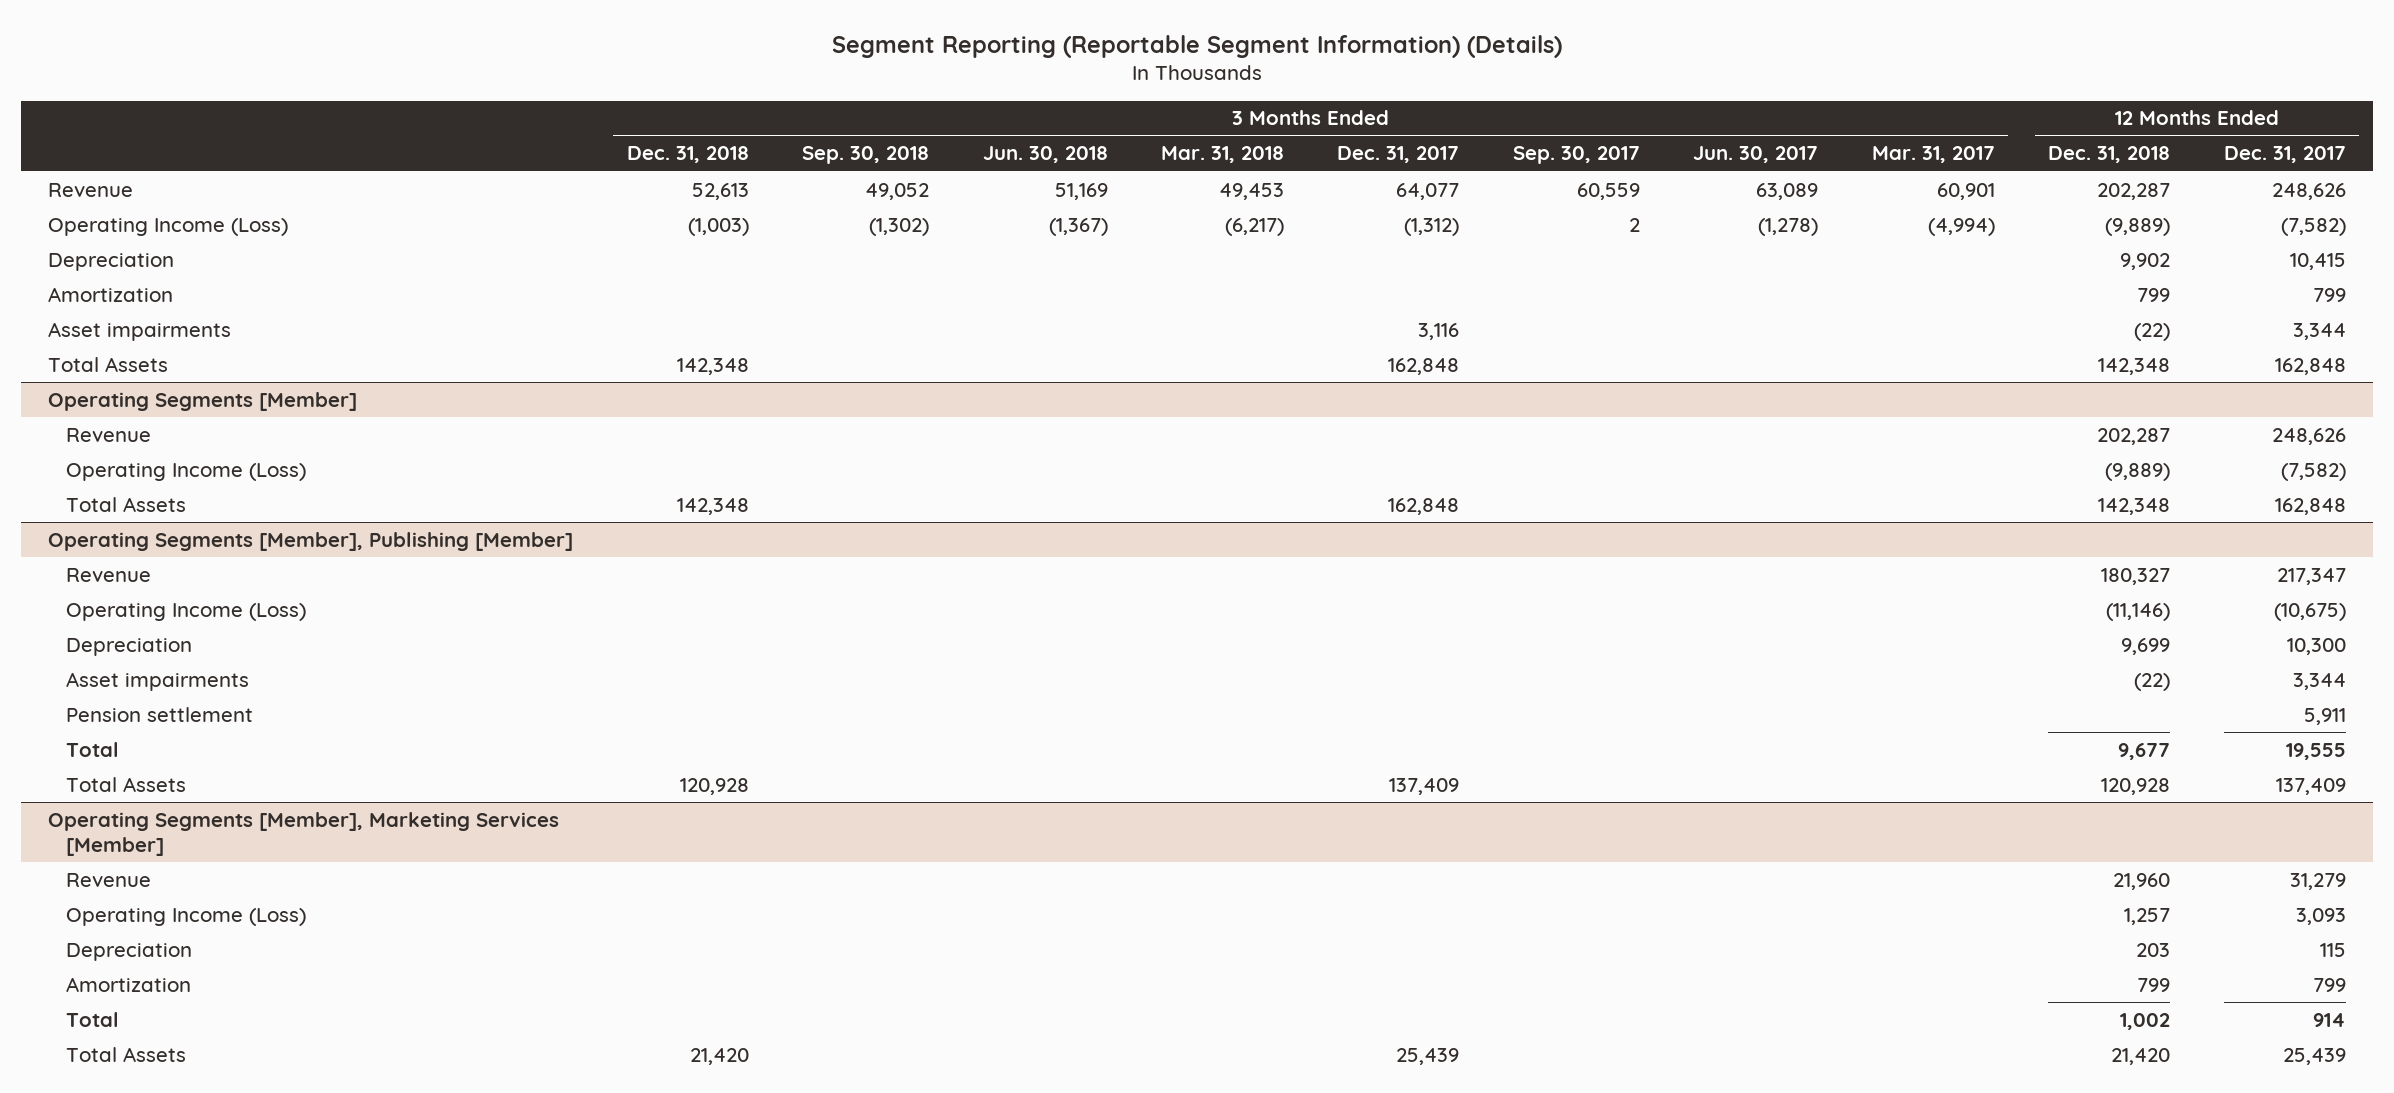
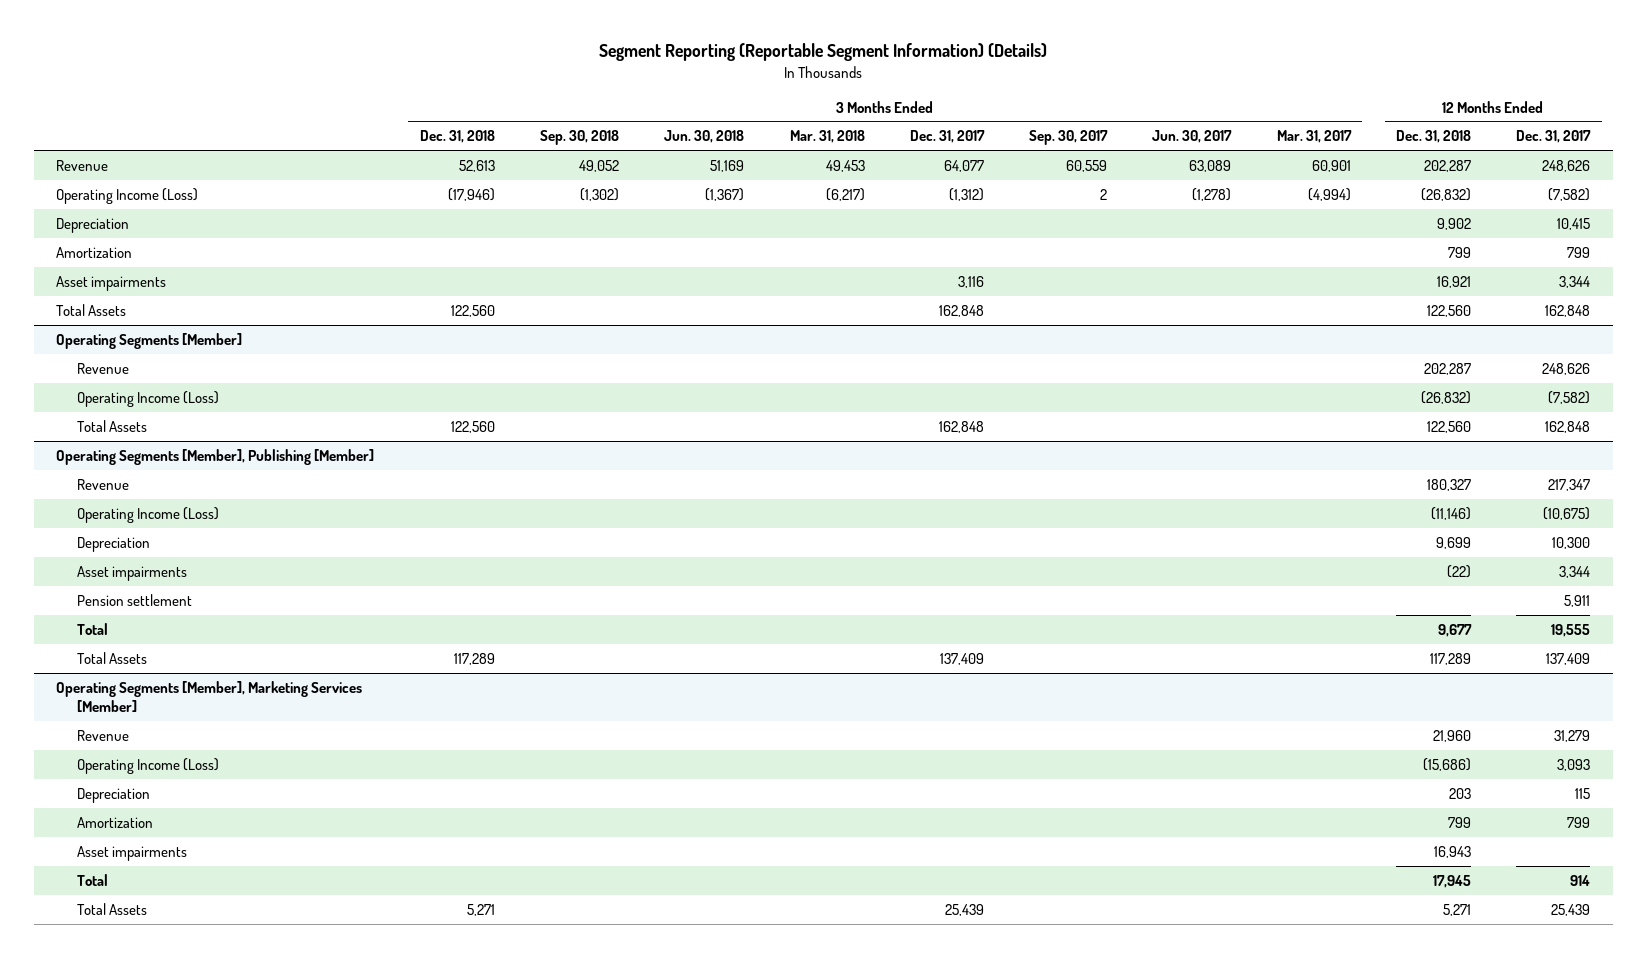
- Operating Income (Loss) | (1,003) | (1,302) | (1,367) | (6,217) | (1,312) | 2 | (1,278) | (4,994) | (9,889) | (7,582)
+ Operating Income (Loss) | (17,946) | (1,302) | (1,367) | (6,217) | (1,312) | 2 | (1,278) | (4,994) | (26,832) | (7,582)
- Asset impairments | | | | | 3,116 | | | | (22) | 3,344
- Total Assets | 142,348 | | | | 162,848 | | | | 142,348 | 162,848
+ Asset impairments | | | | | 3,116 | | | | 16,921 | 3,344
+ Total Assets | 122,560 | | | | 162,848 | | | | 122,560 | 162,848
@ Operating Segments [Member]
- Operating Income (Loss) | | | | | | | | | (9,889) | (7,582)
- Total Assets | 142,348 | | | | 162,848 | | | | 142,348 | 162,848
+ Operating Income (Loss) | | | | | | | | | (26,832) | (7,582)
+ Total Assets | 122,560 | | | | 162,848 | | | | 122,560 | 162,848
@ Operating Segments [Member], Publishing [Member]
- Total Assets | 120,928 | | | | 137,409 | | | | 120,928 | 137,409
+ Total Assets | 117,289 | | | | 137,409 | | | | 117,289 | 137,409
@ Operating Segments [Member], Marketing Services [Member]
- Operating Income (Loss) | | | | | | | | | 1,257 | 3,093
+ Operating Income (Loss) | | | | | | | | | (15,686) | 3,093
- Total | | | | | | | | | 1,002 | 914
- Total Assets | 21,420 | | | | 25,439 | | | | 21,420 | 25,439
+ Asset impairments | | | | | | | | | 16,943 |
+ Total | | | | | | | | | 17,945 | 914
+ Total Assets | 5,271 | | | | 25,439 | | | | 5,271 | 25,439

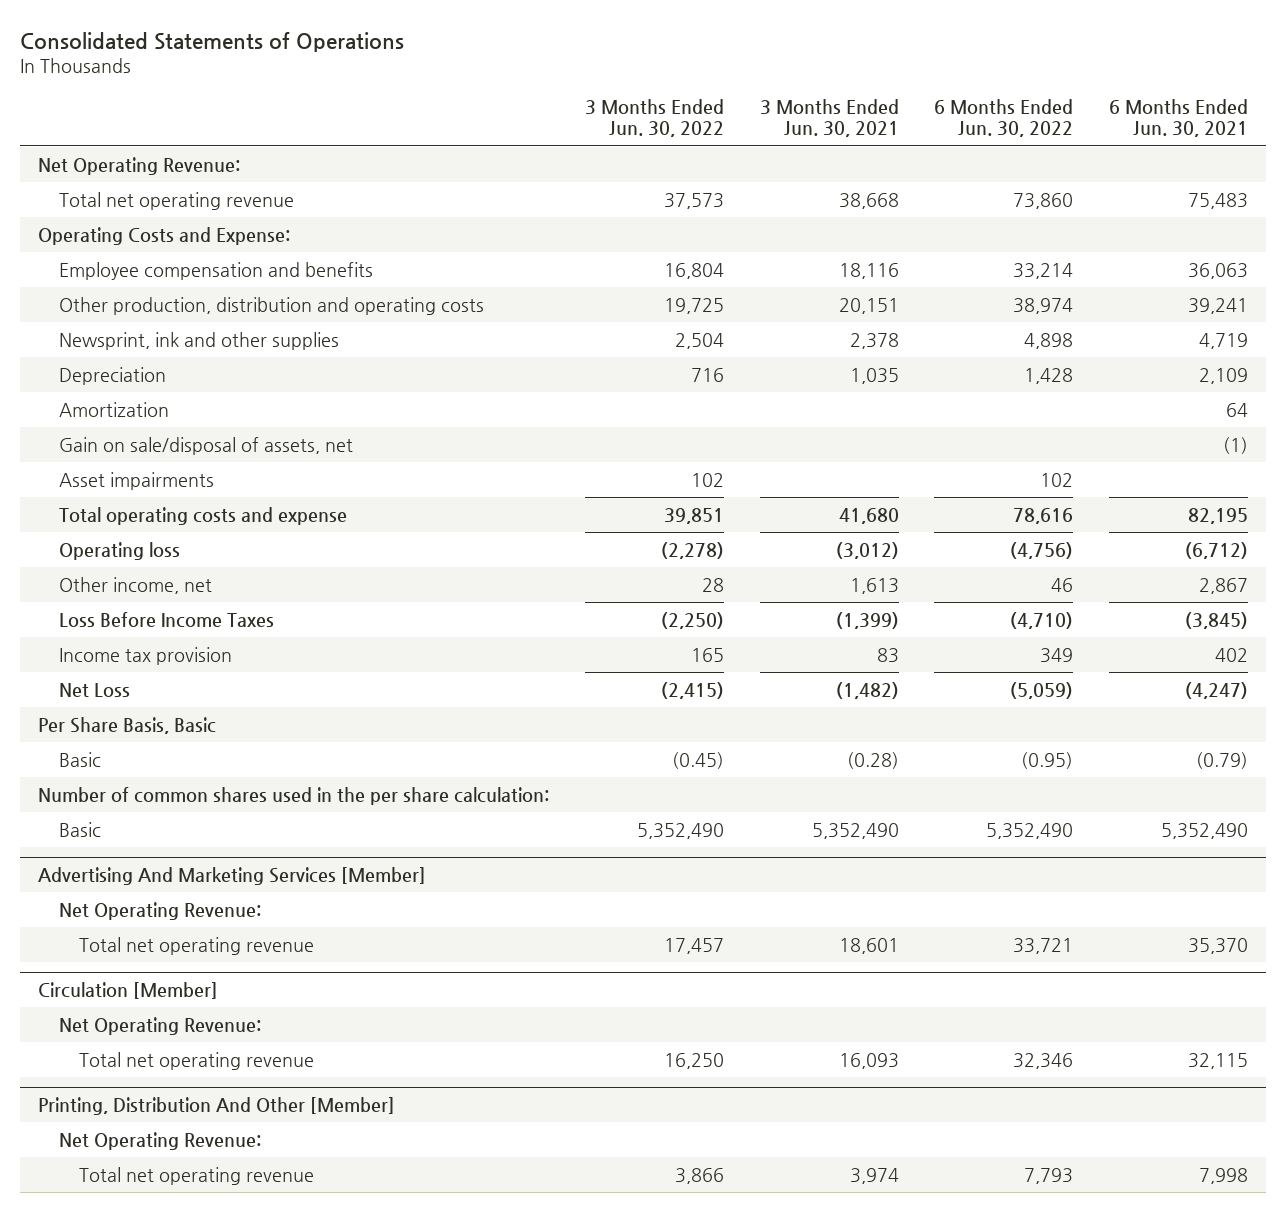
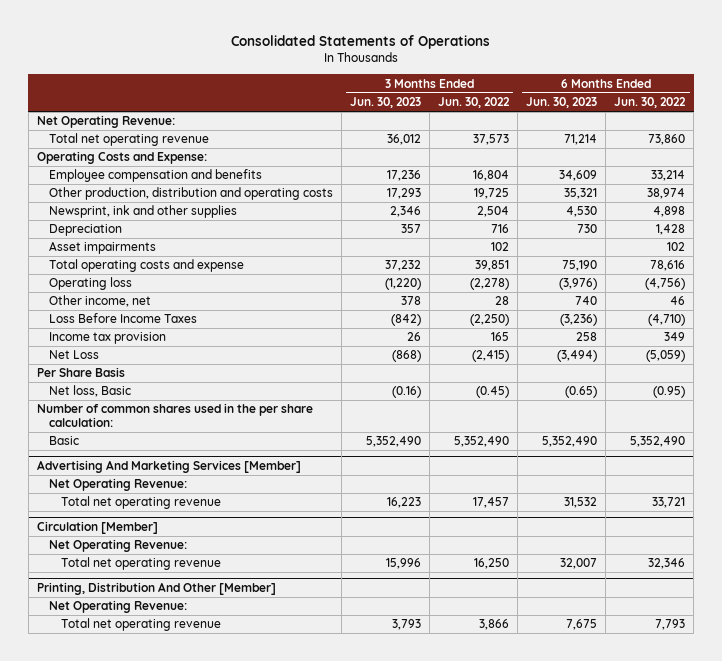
- | 3 Months Ended Jun. 30, 2022 | 3 Months Ended Jun. 30, 2021 | 6 Months Ended Jun. 30, 2022 | 6 Months Ended Jun. 30, 2021
+ | 3 Months Ended Jun. 30, 2023 | 3 Months Ended Jun. 30, 2022 | 6 Months Ended Jun. 30, 2023 | 6 Months Ended Jun. 30, 2022
- Amortization | | | | 64
- Gain on sale/disposal of assets, net | | | | (1)
- Per Share Basis, Basic
- Basic | (0.45) | (0.28) | (0.95) | (0.79)
+ Per Share Basis
+ Net loss, Basic | (0.16) | (0.45) | (0.65) | (0.95)

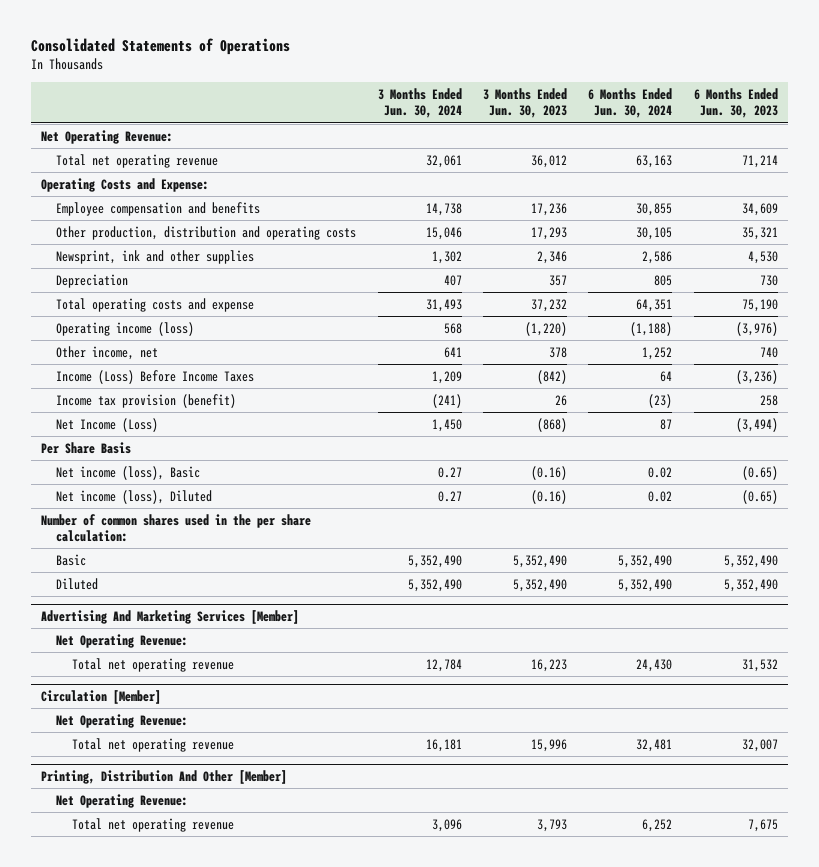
- | 3 Months Ended Jun. 30, 2023 | 3 Months Ended Jun. 30, 2022 | 6 Months Ended Jun. 30, 2023 | 6 Months Ended Jun. 30, 2022
+ | 3 Months Ended Jun. 30, 2024 | 3 Months Ended Jun. 30, 2023 | 6 Months Ended Jun. 30, 2024 | 6 Months Ended Jun. 30, 2023
- Asset impairments | | 102 | | 102
- Operating loss | (1,220) | (2,278) | (3,976) | (4,756)
+ Operating income (loss) | 568 | (1,220) | (1,188) | (3,976)
- Loss Before Income Taxes | (842) | (2,250) | (3,236) | (4,710)
- Income tax provision | 26 | 165 | 258 | 349
- Net Loss | (868) | (2,415) | (3,494) | (5,059)
+ Income (Loss) Before Income Taxes | 1,209 | (842) | 64 | (3,236)
+ Income tax provision (benefit) | (241) | 26 | (23) | 258
+ Net Income (Loss) | 1,450 | (868) | 87 | (3,494)
- Net loss, Basic | (0.16) | (0.45) | (0.65) | (0.95)
+ Net income (loss), Basic | 0.27 | (0.16) | 0.02 | (0.65)
+ Net income (loss), Diluted | 0.27 | (0.16) | 0.02 | (0.65)
+ Diluted | 5,352,490 | 5,352,490 | 5,352,490 | 5,352,490

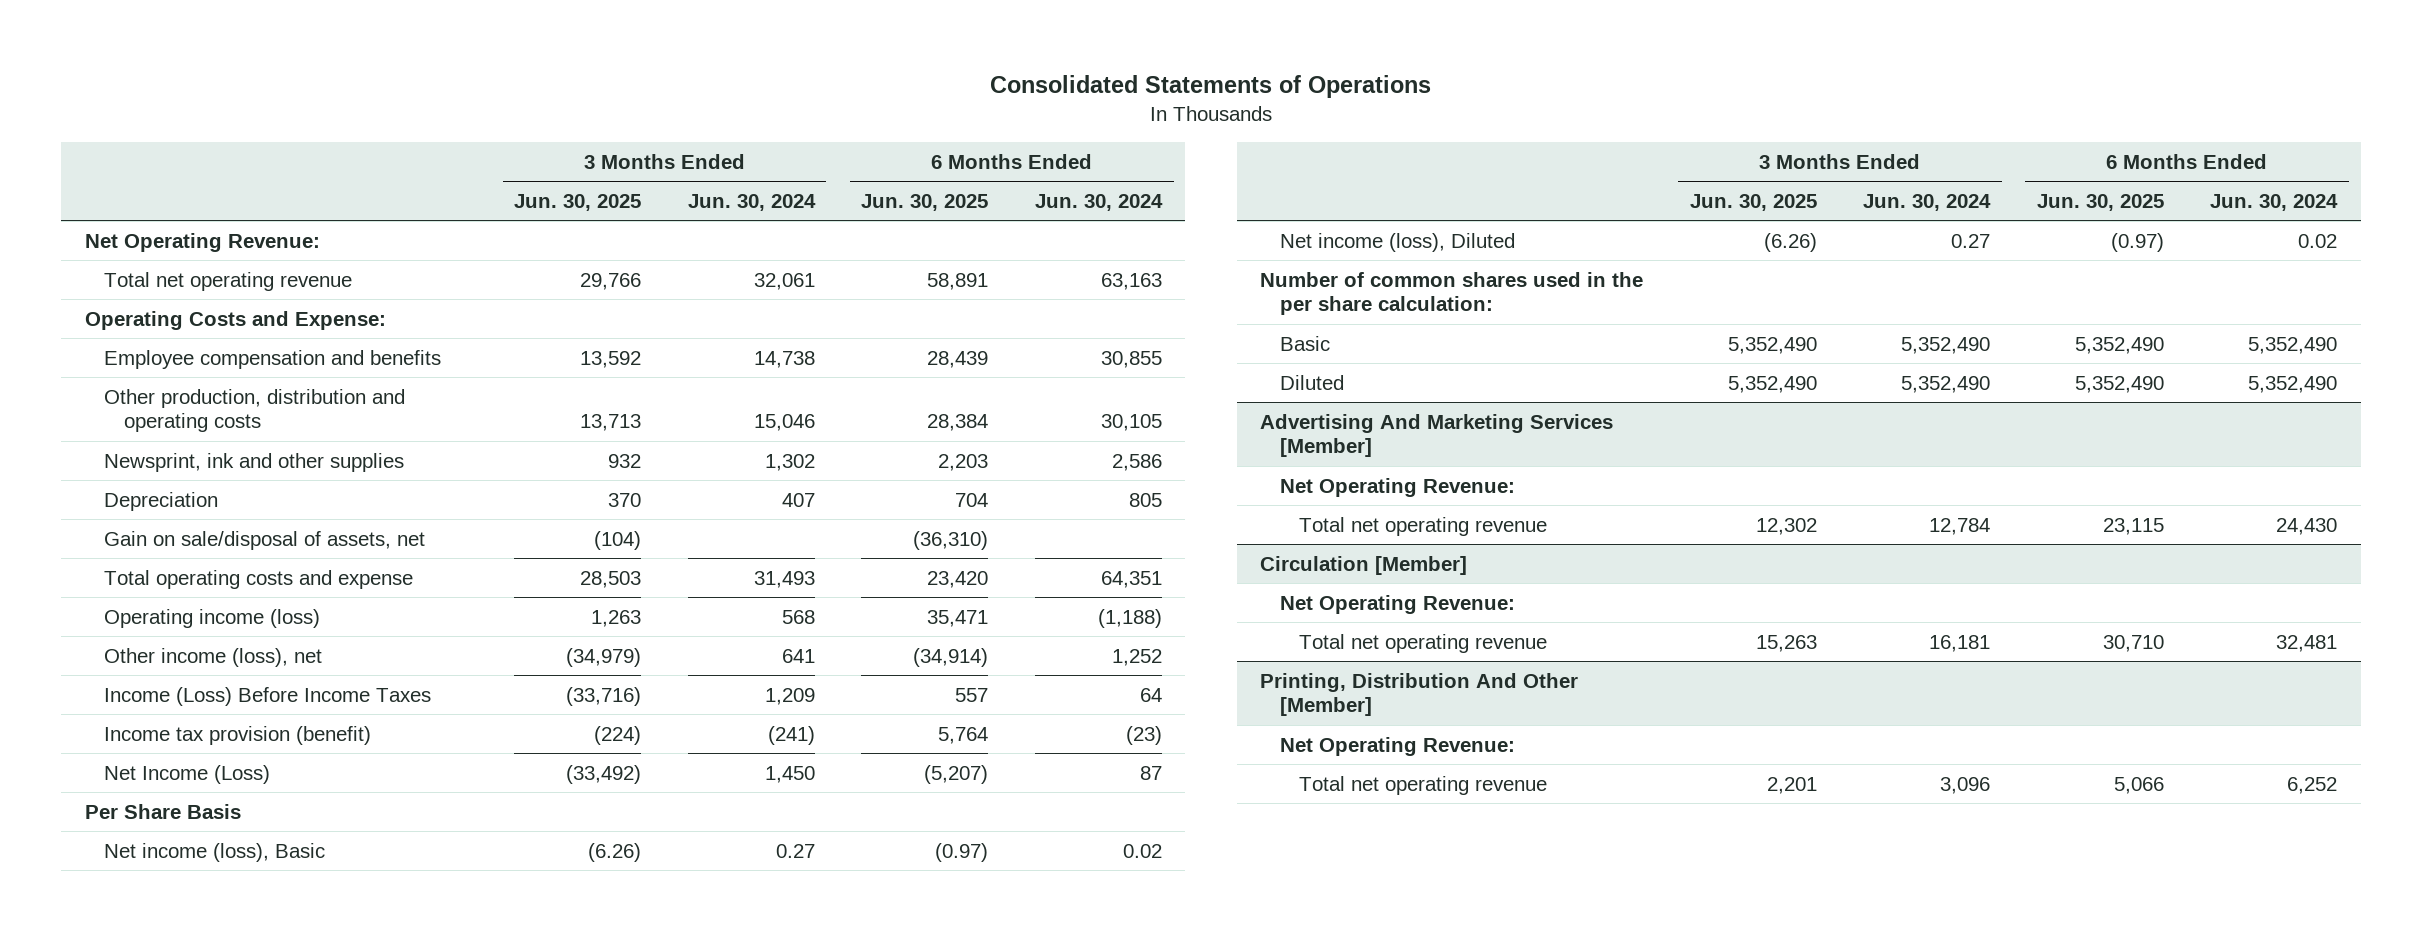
- | 3 Months Ended Jun. 30, 2024 | 3 Months Ended Jun. 30, 2023 | 6 Months Ended Jun. 30, 2024 | 6 Months Ended Jun. 30, 2023
+ | 3 Months Ended Jun. 30, 2025 | 3 Months Ended Jun. 30, 2024 | 6 Months Ended Jun. 30, 2025 | 6 Months Ended Jun. 30, 2024
+ Gain on sale/disposal of assets, net | (104) | | (36,310) |
- Other income, net | 641 | 378 | 1,252 | 740
+ Other income (loss), net | (34,979) | 641 | (34,914) | 1,252

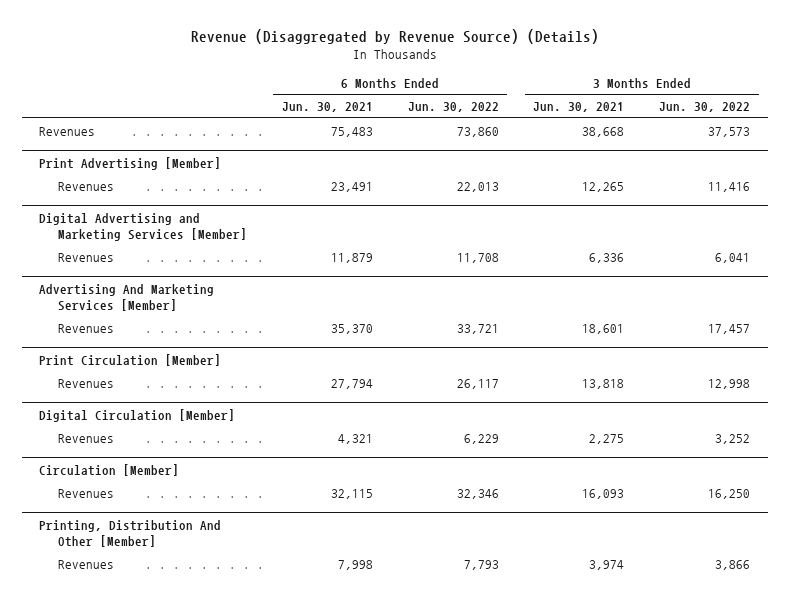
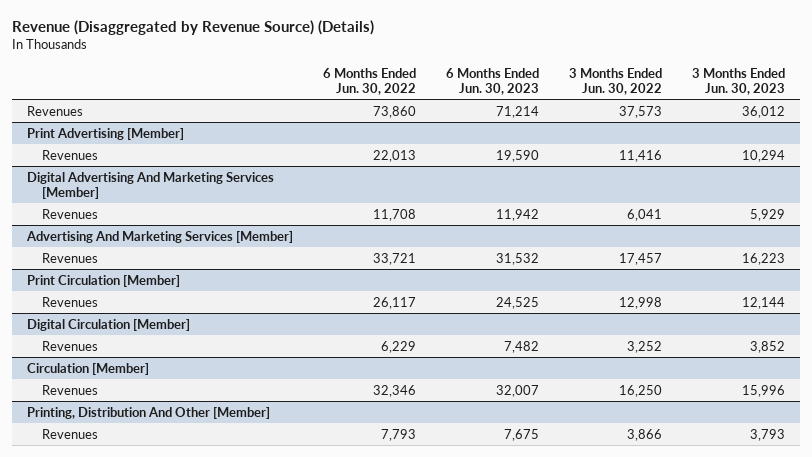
- | 6 Months Ended Jun. 30, 2021 | 6 Months Ended Jun. 30, 2022 | 3 Months Ended Jun. 30, 2021 | 3 Months Ended Jun. 30, 2022
+ | 6 Months Ended Jun. 30, 2022 | 6 Months Ended Jun. 30, 2023 | 3 Months Ended Jun. 30, 2022 | 3 Months Ended Jun. 30, 2023
- Digital Advertising and Marketing Services [Member]
+ Digital Advertising And Marketing Services [Member]

